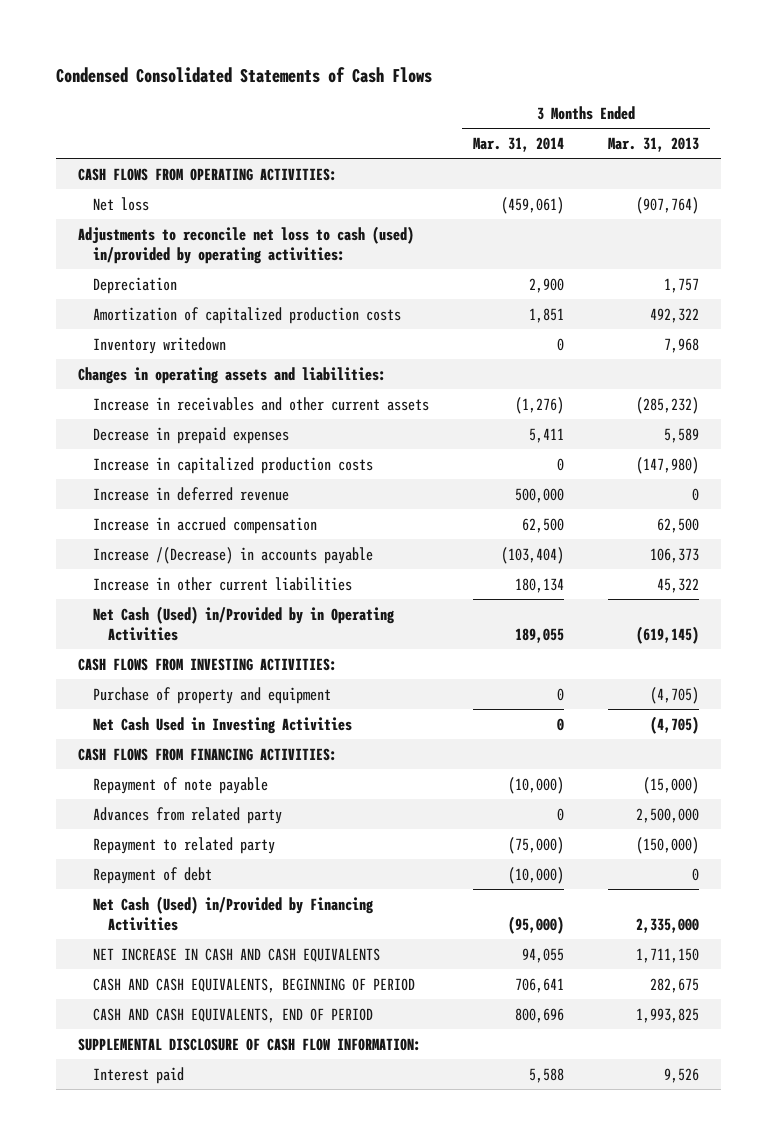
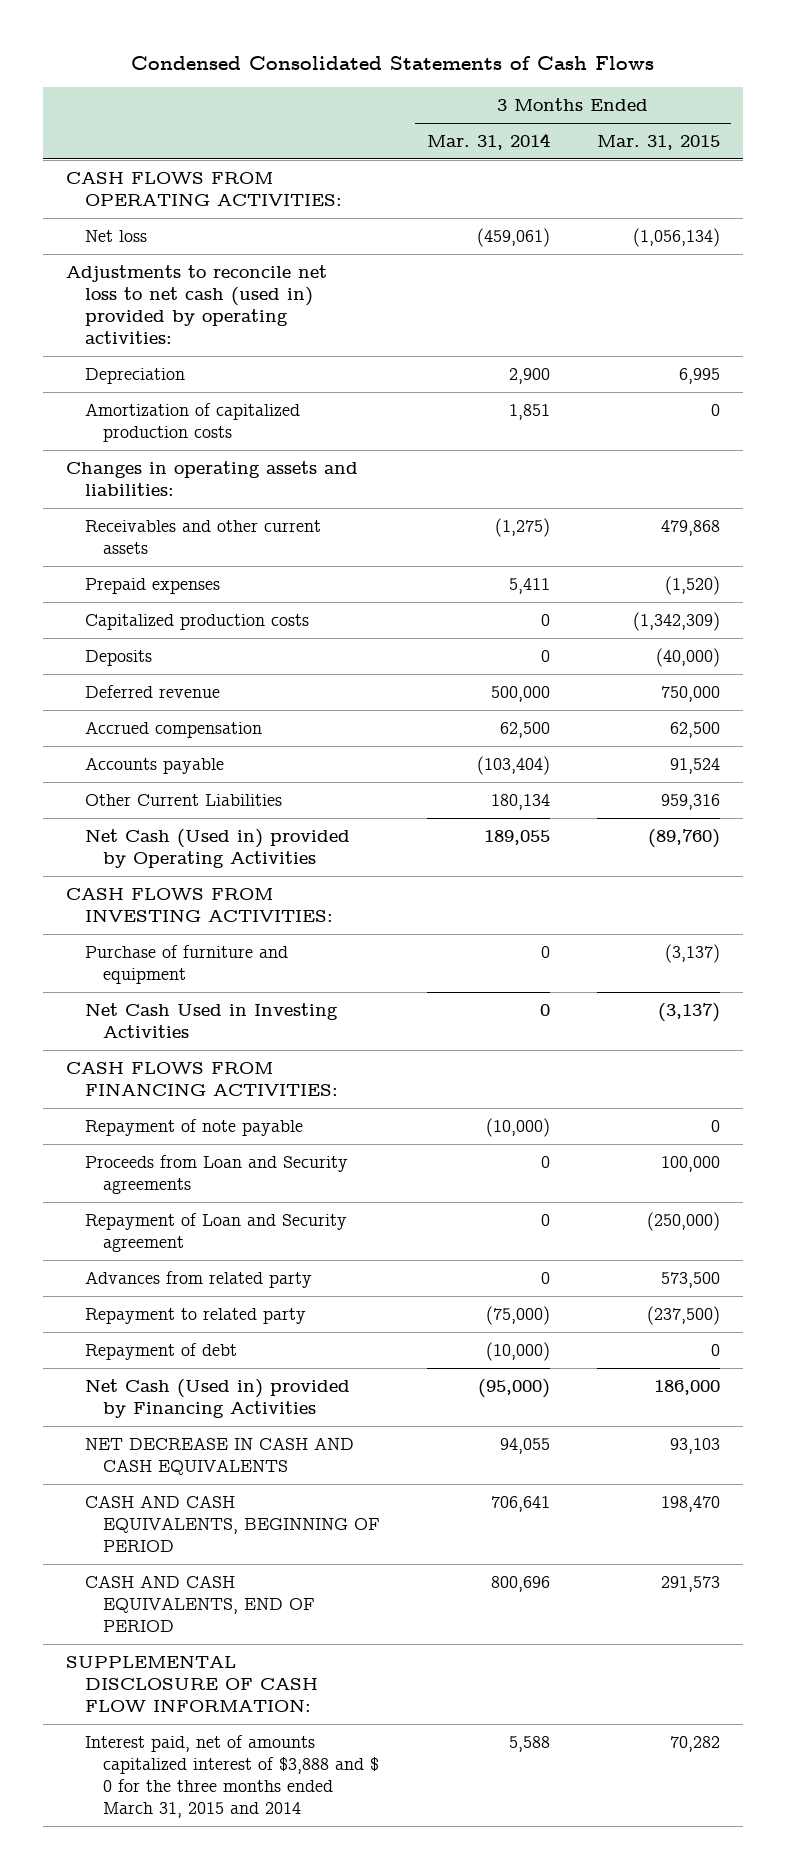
- | 3 Months Ended Mar. 31, 2014 | 3 Months Ended Mar. 31, 2013
+ | 3 Months Ended Mar. 31, 2014 | 3 Months Ended Mar. 31, 2015
- Adjustments to reconcile net loss to cash (used) in/provided by operating activities:
+ Adjustments to reconcile net loss to net cash (used in) provided by operating activities:
- Inventory writedown | 0 | 7,968
- Increase in receivables and other current assets | (1,276) | (285,232)
- Decrease in prepaid expenses | 5,411 | 5,589
- Increase in capitalized production costs | 0 | (147,980)
- Increase in deferred revenue | 500,000 | 0
- Increase in accrued compensation | 62,500 | 62,500
- Increase /(Decrease) in accounts payable | (103,404) | 106,373
- Increase in other current liabilities | 180,134 | 45,322
- Net Cash (Used) in/Provided by in Operating Activities | 189,055 | (619,145)
+ Receivables and other current assets | (1,275) | 479,868
+ Prepaid expenses | 5,411 | (1,520)
+ Capitalized production costs | 0 | (1,342,309)
+ Deposits | 0 | (40,000)
+ Deferred revenue | 500,000 | 750,000
+ Accrued compensation | 62,500 | 62,500
+ Accounts payable | (103,404) | 91,524
+ Other Current Liabilities | 180,134 | 959,316
+ Net Cash (Used in) provided by Operating Activities | 189,055 | (89,760)
- Purchase of property and equipment | 0 | (4,705)
+ Purchase of furniture and equipment | 0 | (3,137)
+ Proceeds from Loan and Security agreements | 0 | 100,000
+ Repayment of Loan and Security agreement | 0 | (250,000)
- Net Cash (Used) in/Provided by Financing Activities | (95,000) | 2,335,000
- NET INCREASE IN CASH AND CASH EQUIVALENTS | 94,055 | 1,711,150
+ Net Cash (Used in) provided by Financing Activities | (95,000) | 186,000
+ NET DECREASE IN CASH AND CASH EQUIVALENTS | 94,055 | 93,103
- Interest paid | 5,588 | 9,526
+ Interest paid, net of amounts capitalized interest of $3,888 and $ 0 for the three months ended March 31, 2015 and 2014 | 5,588 | 70,282

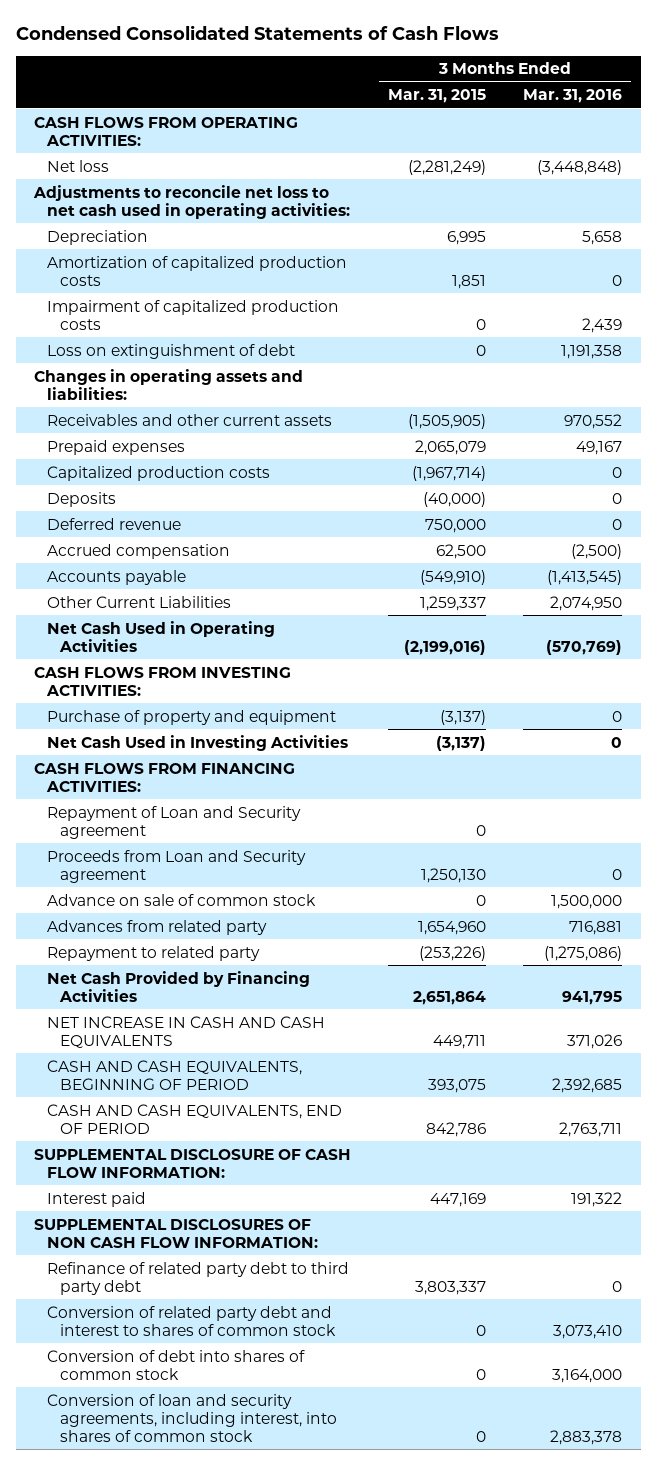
- | 3 Months Ended Mar. 31, 2014 | 3 Months Ended Mar. 31, 2015
+ | 3 Months Ended Mar. 31, 2015 | 3 Months Ended Mar. 31, 2016
- Net loss | (459,061) | (1,056,134)
- Adjustments to reconcile net loss to net cash (used in) provided by operating activities:
+ Net loss | (2,281,249) | (3,448,848)
+ Adjustments to reconcile net loss to net cash used in operating activities:
- Amortization of capitalized production costs | 1,851 | 0
+ Amortization of capitalized production costs | 1,851 | 0
+ Impairment of capitalized production costs | 0 | 2,439
+ Loss on extinguishment of debt | 0 | 1,191,358
- Receivables and other current assets | (1,275) | 479,868
- Prepaid expenses | 5,411 | (1,520)
- Capitalized production costs | 0 | (1,342,309)
+ Receivables and other current assets | (1,505,905) | 970,552
+ Prepaid expenses | 2,065,079 | 49,167
+ Capitalized production costs | (1,967,714) | 0
- Accounts payable | (103,404) | 91,524
- Other Current Liabilities | 180,134 | 959,316
- Net Cash (Used in) provided by Operating Activities | 189,055 | (89,760)
+ Accounts payable | (549,910) | (1,413,545)
+ Other Current Liabilities | 1,259,337 | 2,074,950
+ Net Cash Used in Operating Activities | (2,199,016) | (570,769)
- Purchase of furniture and equipment | 0 | (3,137)
+ Purchase of property and equipment | (3,137) | 0
- Repayment of note payable | (10,000) | 0
- Proceeds from Loan and Security agreements | 0 | 100,000
- Repayment of Loan and Security agreement | 0 | (250,000)
- Advances from related party | 0 | 573,500
- Repayment to related party | (75,000) | (237,500)
- Repayment of debt | (10,000) | 0
- Net Cash (Used in) provided by Financing Activities | (95,000) | 186,000
- NET DECREASE IN CASH AND CASH EQUIVALENTS | 94,055 | 93,103
- CASH AND CASH EQUIVALENTS, BEGINNING OF PERIOD | 706,641 | 198,470
- CASH AND CASH EQUIVALENTS, END OF PERIOD | 800,696 | 291,573
+ Repayment of Loan and Security agreement | 0 |
+ Proceeds from Loan and Security agreement | 1,250,130 | 0
+ Advance on sale of common stock | 0 | 1,500,000
+ Advances from related party | 1,654,960 | 716,881
+ Repayment to related party | (253,226) | (1,275,086)
+ Net Cash Provided by Financing Activities | 2,651,864 | 941,795
+ NET INCREASE IN CASH AND CASH EQUIVALENTS | 449,711 | 371,026
+ CASH AND CASH EQUIVALENTS, BEGINNING OF PERIOD | 393,075 | 2,392,685
+ CASH AND CASH EQUIVALENTS, END OF PERIOD | 842,786 | 2,763,711
- Interest paid, net of amounts capitalized interest of $3,888 and $ 0 for the three months ended March 31, 2015 and 2014 | 5,588 | 70,282
+ Interest paid | 447,169 | 191,322
+ SUPPLEMENTAL DISCLOSURES OF NON CASH FLOW INFORMATION:
+ Refinance of related party debt to third party debt | 3,803,337 | 0
+ Conversion of related party debt and interest to shares of common stock | 0 | 3,073,410
+ Conversion of debt into shares of common stock | 0 | 3,164,000
+ Conversion of loan and security agreements, including interest, into shares of common stock | 0 | 2,883,378

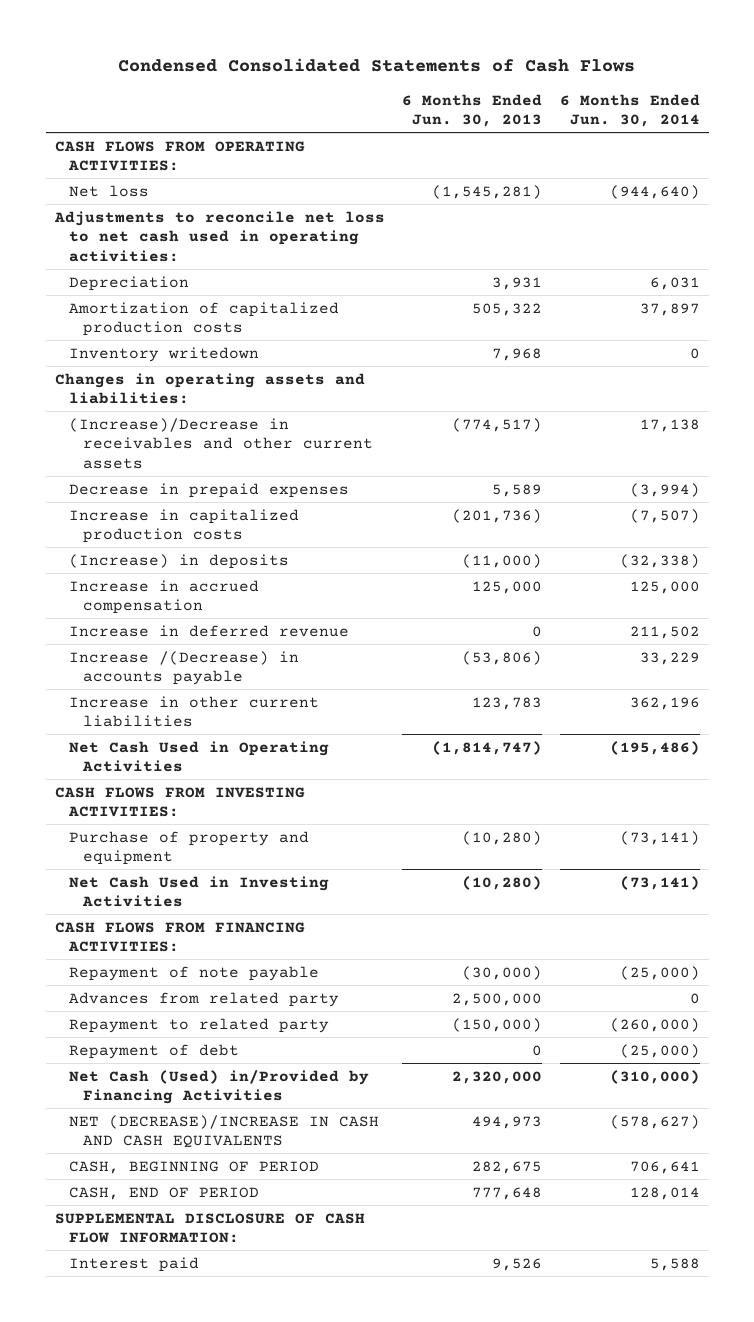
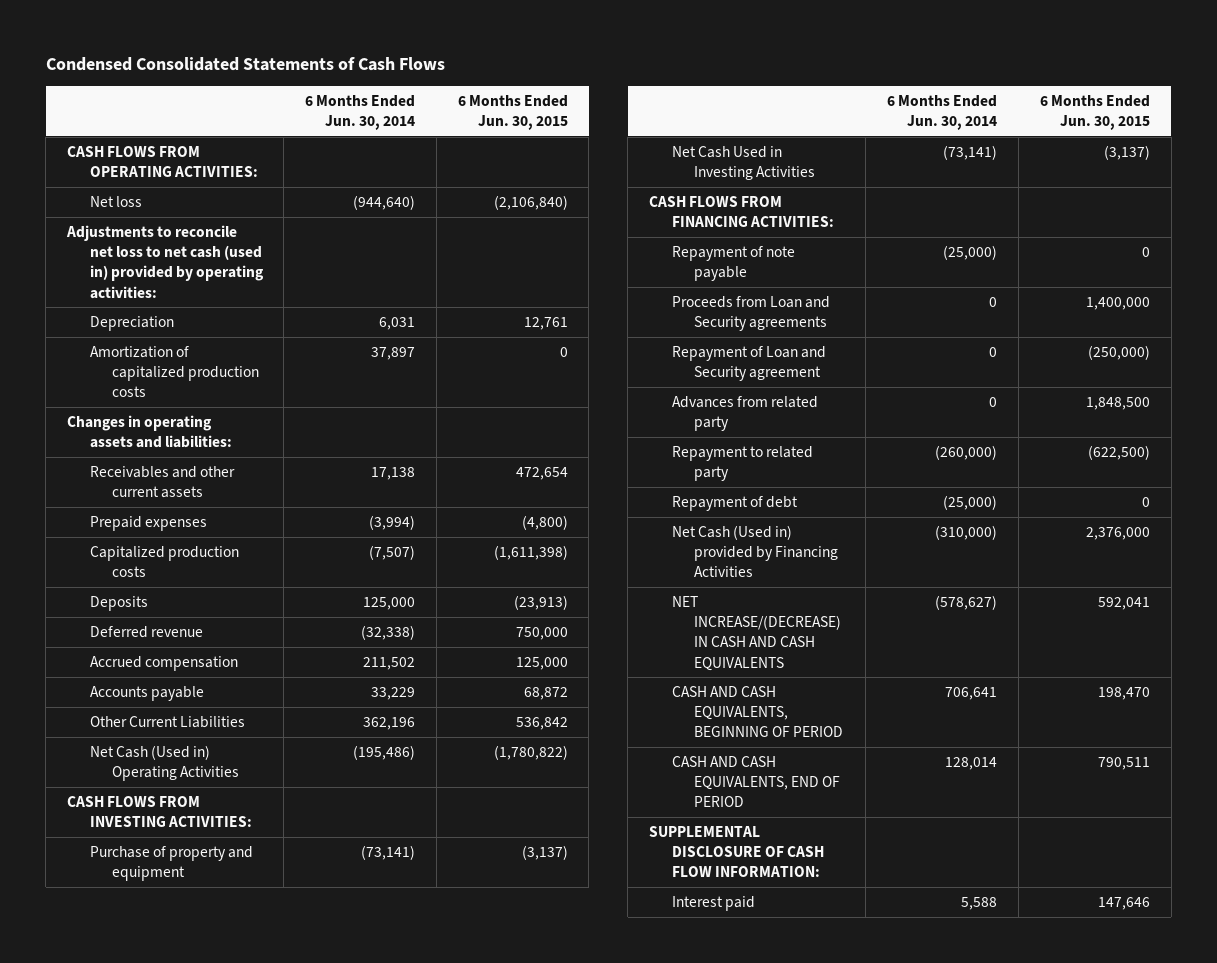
- | 6 Months Ended Jun. 30, 2013 | 6 Months Ended Jun. 30, 2014
+ | 6 Months Ended Jun. 30, 2014 | 6 Months Ended Jun. 30, 2015
- Adjustments to reconcile net loss to net cash used in operating activities:
+ Adjustments to reconcile net loss to net cash (used in) provided by operating activities:
- Inventory writedown | 7,968 | 0
- (Increase)/Decrease in receivables and other current assets | (774,517) | 17,138
- Decrease in prepaid expenses | 5,589 | (3,994)
- Increase in capitalized production costs | (201,736) | (7,507)
- (Increase) in deposits | (11,000) | (32,338)
- Increase in accrued compensation | 125,000 | 125,000
- Increase in deferred revenue | 0 | 211,502
- Increase /(Decrease) in accounts payable | (53,806) | 33,229
- Increase in other current liabilities | 123,783 | 362,196
- Net Cash Used in Operating Activities | (1,814,747) | (195,486)
+ Receivables and other current assets | 17,138 | 472,654
+ Prepaid expenses | (3,994) | (4,800)
+ Capitalized production costs | (7,507) | (1,611,398)
+ Deposits | 125,000 | (23,913)
+ Deferred revenue | (32,338) | 750,000
+ Accrued compensation | 211,502 | 125,000
+ Accounts payable | 33,229 | 68,872
+ Other Current Liabilities | 362,196 | 536,842
+ Net Cash (Used in) Operating Activities | (195,486) | (1,780,822)
+ Proceeds from Loan and Security agreements | 0 | 1,400,000
+ Repayment of Loan and Security agreement | 0 | (250,000)
- Net Cash (Used) in/Provided by Financing Activities | 2,320,000 | (310,000)
- NET (DECREASE)/INCREASE IN CASH AND CASH EQUIVALENTS | 494,973 | (578,627)
- CASH, BEGINNING OF PERIOD | 282,675 | 706,641
- CASH, END OF PERIOD | 777,648 | 128,014
+ Net Cash (Used in) provided by Financing Activities | (310,000) | 2,376,000
+ NET INCREASE/(DECREASE) IN CASH AND CASH EQUIVALENTS | (578,627) | 592,041
+ CASH AND CASH EQUIVALENTS, BEGINNING OF PERIOD | 706,641 | 198,470
+ CASH AND CASH EQUIVALENTS, END OF PERIOD | 128,014 | 790,511

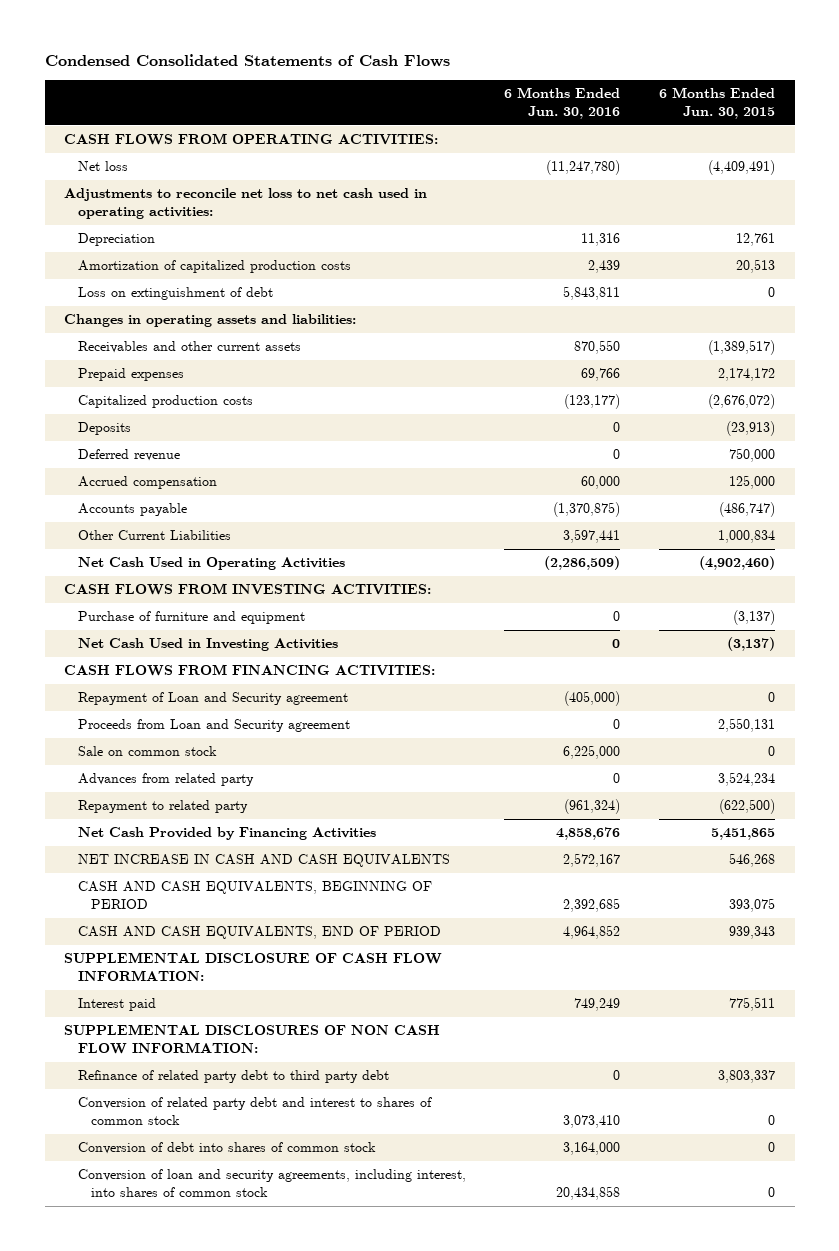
- | 6 Months Ended Jun. 30, 2014 | 6 Months Ended Jun. 30, 2015
+ | 6 Months Ended Jun. 30, 2016 | 6 Months Ended Jun. 30, 2015
- Net loss | (944,640) | (2,106,840)
- Adjustments to reconcile net loss to net cash (used in) provided by operating activities:
+ Net loss | (11,247,780) | (4,409,491)
+ Adjustments to reconcile net loss to net cash used in operating activities:
- Amortization of capitalized production costs | 37,897 | 0
+ Amortization of capitalized production costs | 2,439 | 20,513
+ Loss on extinguishment of debt | 5,843,811 | 0
- Receivables and other current assets | 17,138 | 472,654
- Prepaid expenses | (3,994) | (4,800)
- Capitalized production costs | (7,507) | (1,611,398)
+ Receivables and other current assets | 870,550 | (1,389,517)
+ Prepaid expenses | 69,766 | 2,174,172
+ Capitalized production costs | (123,177) | (2,676,072)
- Accounts payable | 33,229 | 68,872
- Other Current Liabilities | 362,196 | 536,842
- Net Cash (Used in) Operating Activities | (195,486) | (1,780,822)
+ Accounts payable | (1,370,875) | (486,747)
+ Other Current Liabilities | 3,597,441 | 1,000,834
+ Net Cash Used in Operating Activities | (2,286,509) | (4,902,460)
- Purchase of property and equipment | (73,141) | (3,137)
+ Purchase of furniture and equipment | 0 | (3,137)
- Repayment of note payable | (25,000) | 0
- Proceeds from Loan and Security agreements | 0 | 1,400,000
- Repayment of Loan and Security agreement | 0 | (250,000)
- Advances from related party | 0 | 1,848,500
+ Repayment of Loan and Security agreement | (405,000) | 0
+ Proceeds from Loan and Security agreement | 0 | 2,550,131
+ Sale on common stock | 6,225,000 | 0
+ Advances from related party | 0 | 3,524,234
- Repayment of debt | (25,000) | 0
- Net Cash (Used in) provided by Financing Activities | (310,000) | 2,376,000
- NET INCREASE/(DECREASE) IN CASH AND CASH EQUIVALENTS | (578,627) | 592,041
- CASH AND CASH EQUIVALENTS, BEGINNING OF PERIOD | 706,641 | 198,470
- CASH AND CASH EQUIVALENTS, END OF PERIOD | 128,014 | 790,511
+ Net Cash Provided by Financing Activities | 4,858,676 | 5,451,865
+ NET INCREASE IN CASH AND CASH EQUIVALENTS | 2,572,167 | 546,268
+ CASH AND CASH EQUIVALENTS, BEGINNING OF PERIOD | 2,392,685 | 393,075
+ CASH AND CASH EQUIVALENTS, END OF PERIOD | 4,964,852 | 939,343
- Interest paid | 5,588 | 147,646
+ Interest paid | 749,249 | 775,511
+ SUPPLEMENTAL DISCLOSURES OF NON CASH FLOW INFORMATION:
+ Refinance of related party debt to third party debt | 0 | 3,803,337
+ Conversion of related party debt and interest to shares of common stock | 3,073,410 | 0
+ Conversion of debt into shares of common stock | 3,164,000 | 0
+ Conversion of loan and security agreements, including interest, into shares of common stock | 20,434,858 | 0

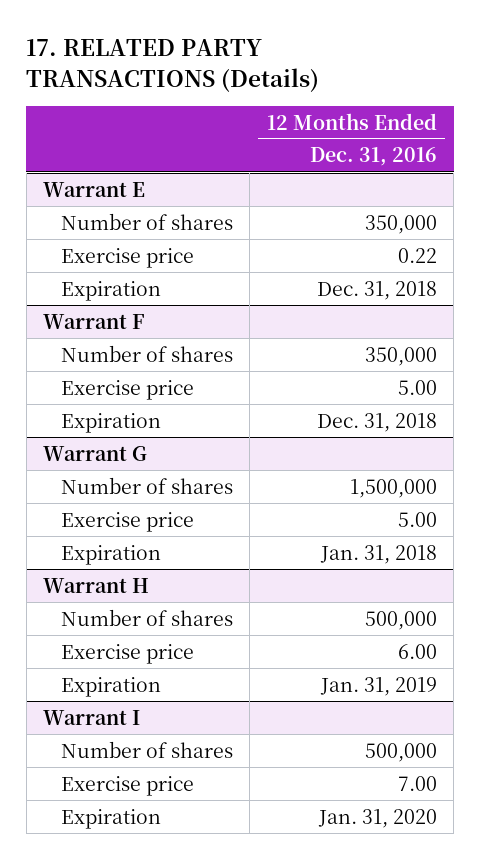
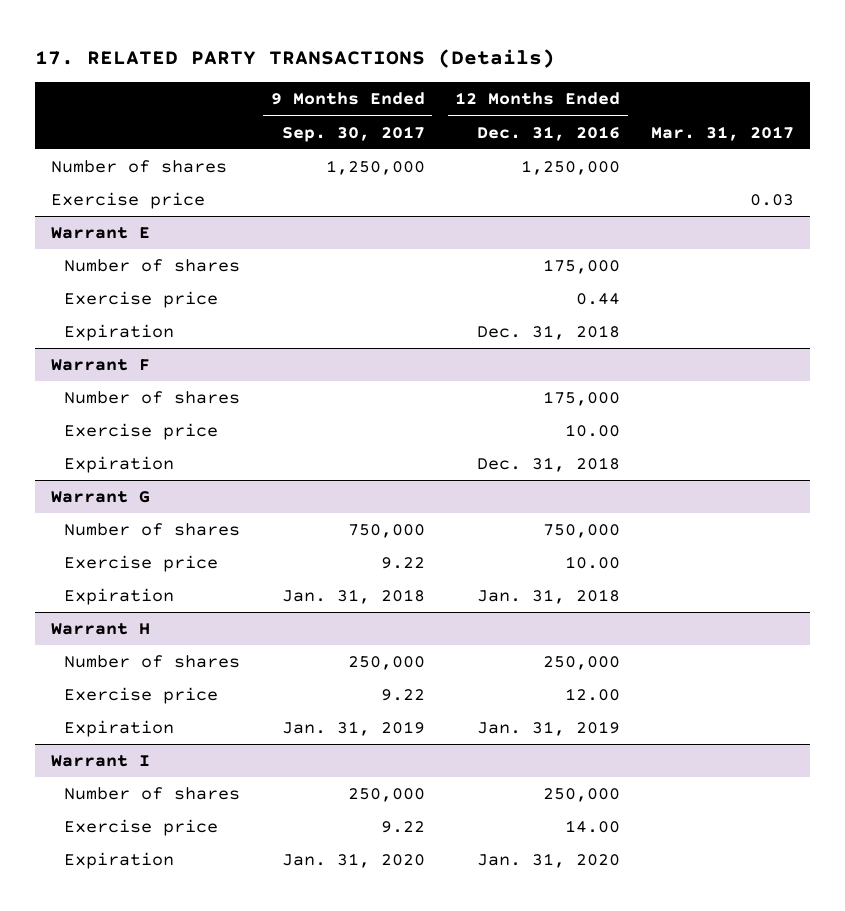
- | 12 Months Ended Dec. 31, 2016
+ | 9 Months Ended Sep. 30, 2017 | 12 Months Ended Dec. 31, 2016 | Mar. 31, 2017
+ Number of shares | 1,250,000 | 1,250,000 |
+ Exercise price | | | 0.03
@ Warrant E
- Number of shares | 350,000
- Exercise price | 0.22
+ Number of shares | | 175,000 |
+ Exercise price | | 0.44 |
@ Warrant F
- Number of shares | 350,000
- Exercise price | 5.00
+ Number of shares | | 175,000 |
+ Exercise price | | 10.00 |
@ Warrant G
- Number of shares | 1,500,000
- Exercise price | 5.00
+ Number of shares | 750,000 | 750,000 |
+ Exercise price | 9.22 | 10.00 |
@ Warrant H
- Number of shares | 500,000
- Exercise price | 6.00
+ Number of shares | 250,000 | 250,000 |
+ Exercise price | 9.22 | 12.00 |
@ Warrant I
- Number of shares | 500,000
- Exercise price | 7.00
+ Number of shares | 250,000 | 250,000 |
+ Exercise price | 9.22 | 14.00 |

